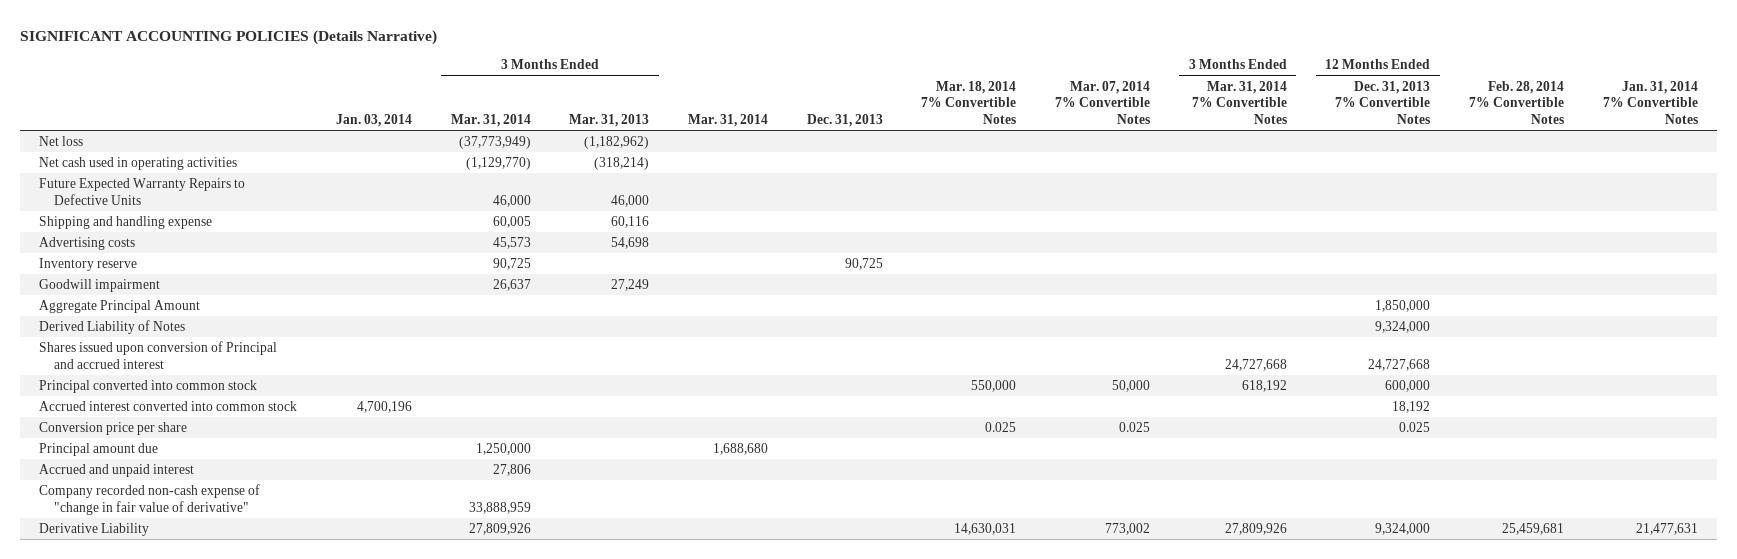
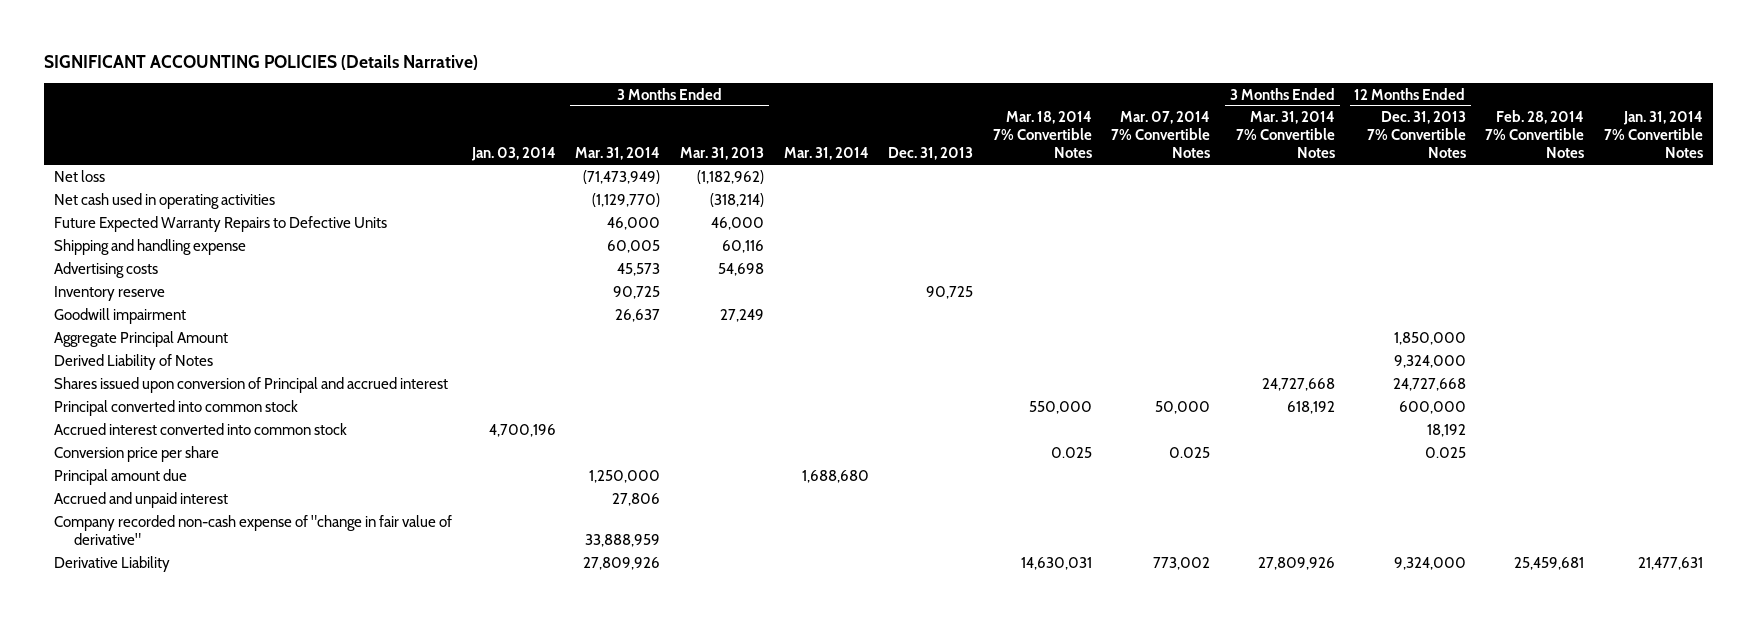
- Net loss | | (37,773,949) | (1,182,962) | | | | | | | |
+ Net loss | | (71,473,949) | (1,182,962) | | | | | | | |

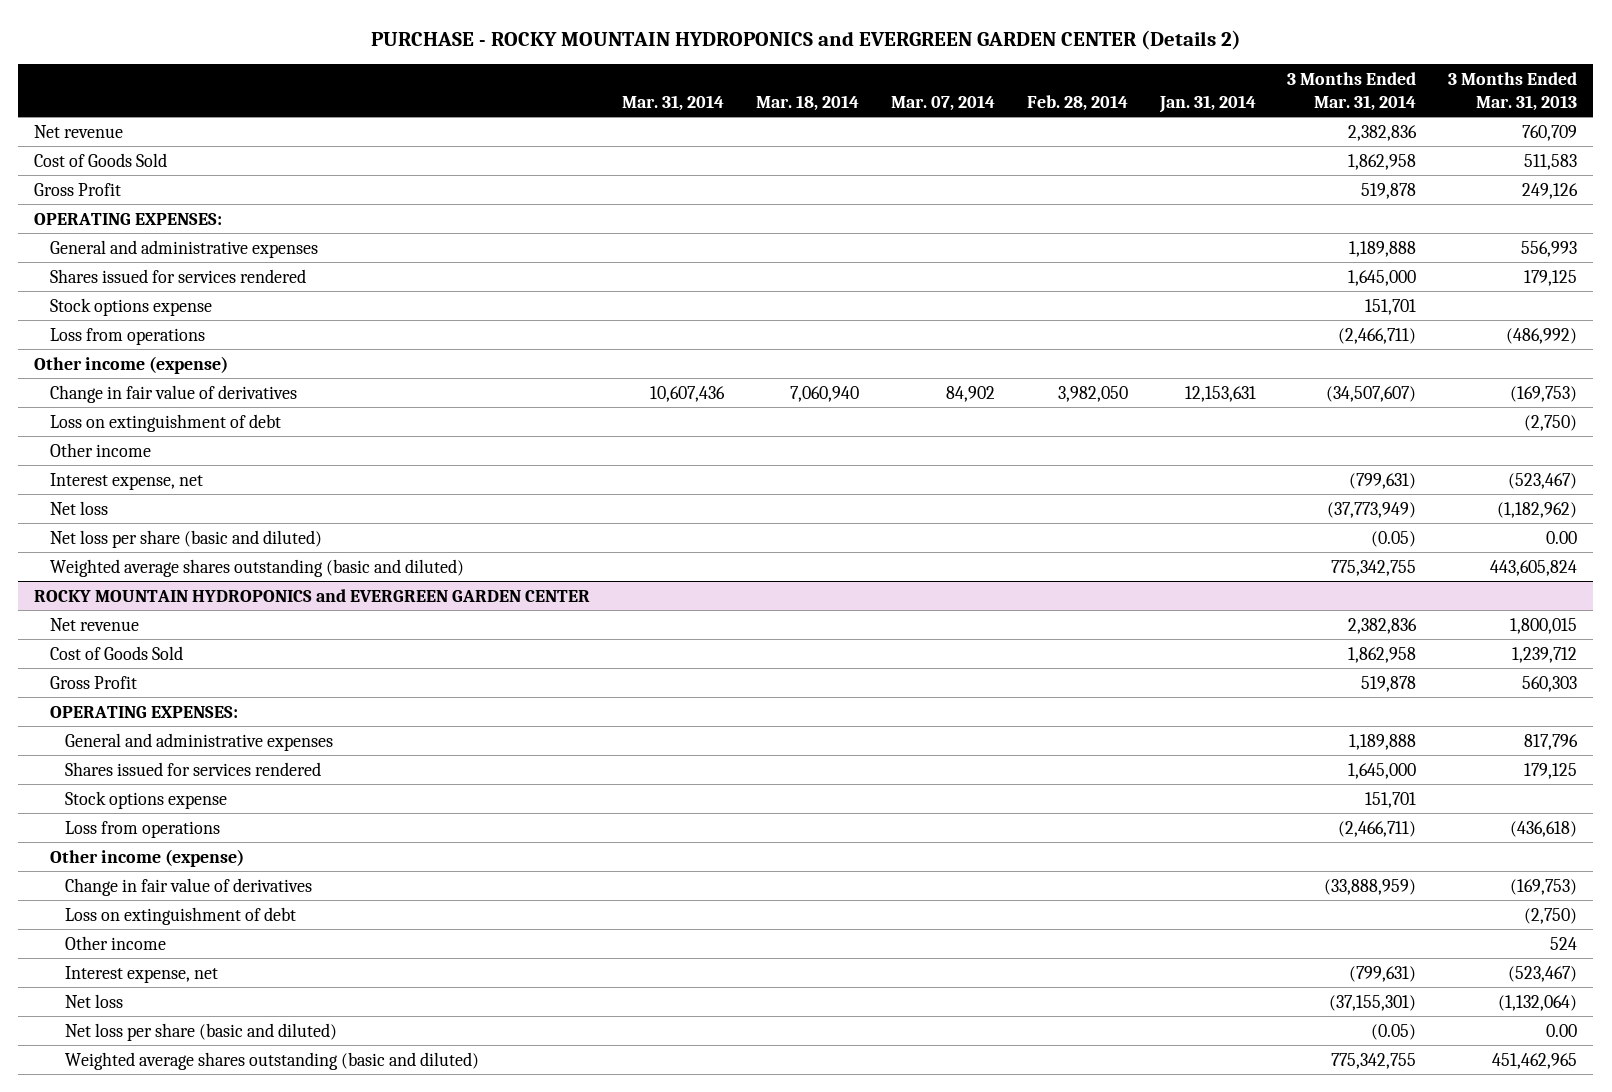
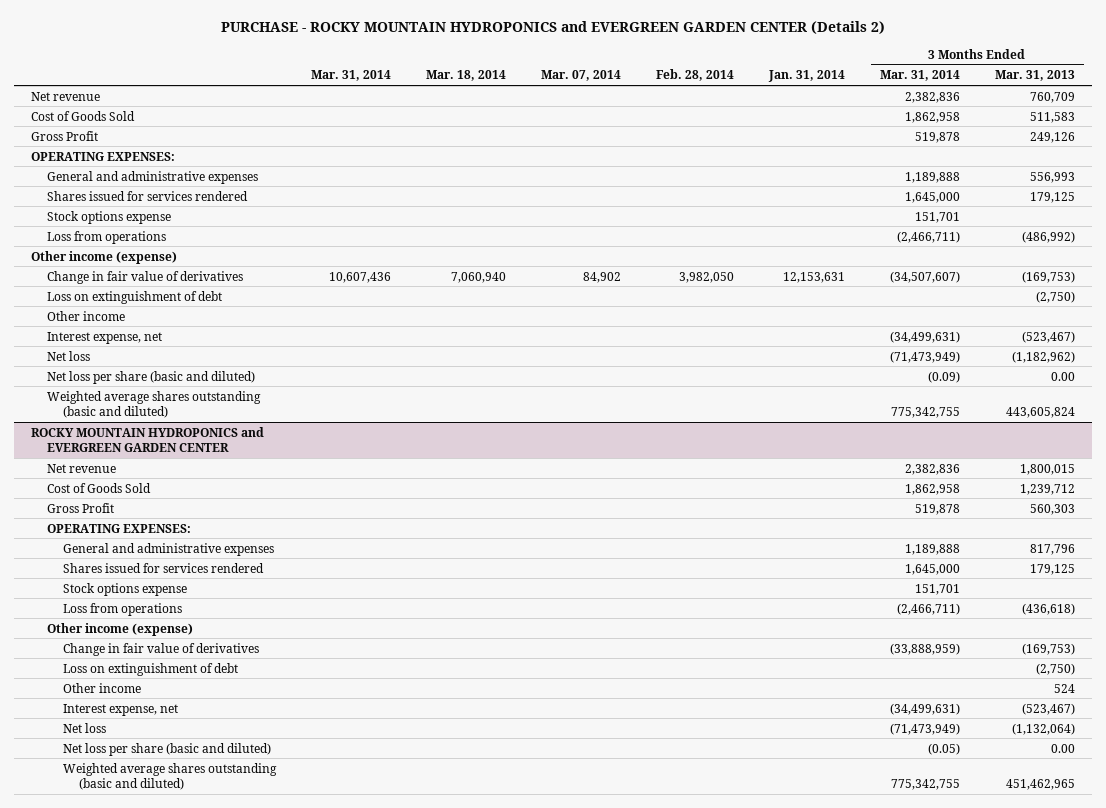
- Interest expense, net | | | | | | (799,631) | (523,467)
- Net loss | | | | | | (37,773,949) | (1,182,962)
- Net loss per share (basic and diluted) | | | | | | (0.05) | 0.00
+ Interest expense, net | | | | | | (34,499,631) | (523,467)
+ Net loss | | | | | | (71,473,949) | (1,182,962)
+ Net loss per share (basic and diluted) | | | | | | (0.09) | 0.00
@ ROCKY MOUNTAIN HYDROPONICS and EVERGREEN GARDEN CENTER
- Interest expense, net | | | | | | (799,631) | (523,467)
- Net loss | | | | | | (37,155,301) | (1,132,064)
+ Interest expense, net | | | | | | (34,499,631) | (523,467)
+ Net loss | | | | | | (71,473,949) | (1,132,064)

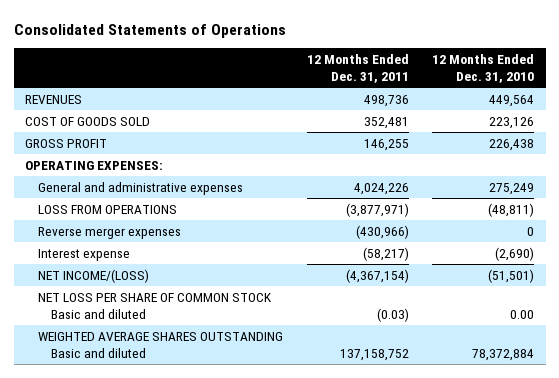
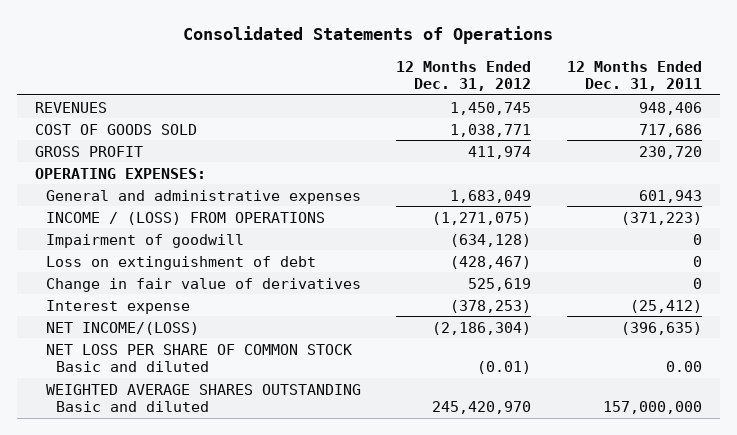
- | 12 Months Ended Dec. 31, 2011 | 12 Months Ended Dec. 31, 2010
+ | 12 Months Ended Dec. 31, 2012 | 12 Months Ended Dec. 31, 2011
- REVENUES | 498,736 | 449,564
- COST OF GOODS SOLD | 352,481 | 223,126
- GROSS PROFIT | 146,255 | 226,438
+ REVENUES | 1,450,745 | 948,406
+ COST OF GOODS SOLD | 1,038,771 | 717,686
+ GROSS PROFIT | 411,974 | 230,720
- General and administrative expenses | 4,024,226 | 275,249
- LOSS FROM OPERATIONS | (3,877,971) | (48,811)
- Reverse merger expenses | (430,966) | 0
- Interest expense | (58,217) | (2,690)
- NET INCOME/(LOSS) | (4,367,154) | (51,501)
- NET LOSS PER SHARE OF COMMON STOCK Basic and diluted | (0.03) | 0.00
- WEIGHTED AVERAGE SHARES OUTSTANDING Basic and diluted | 137,158,752 | 78,372,884
+ General and administrative expenses | 1,683,049 | 601,943
+ INCOME / (LOSS) FROM OPERATIONS | (1,271,075) | (371,223)
+ Impairment of goodwill | (634,128) | 0
+ Loss on extinguishment of debt | (428,467) | 0
+ Change in fair value of derivatives | 525,619 | 0
+ Interest expense | (378,253) | (25,412)
+ NET INCOME/(LOSS) | (2,186,304) | (396,635)
+ NET LOSS PER SHARE OF COMMON STOCK Basic and diluted | (0.01) | 0.00
+ WEIGHTED AVERAGE SHARES OUTSTANDING Basic and diluted | 245,420,970 | 157,000,000

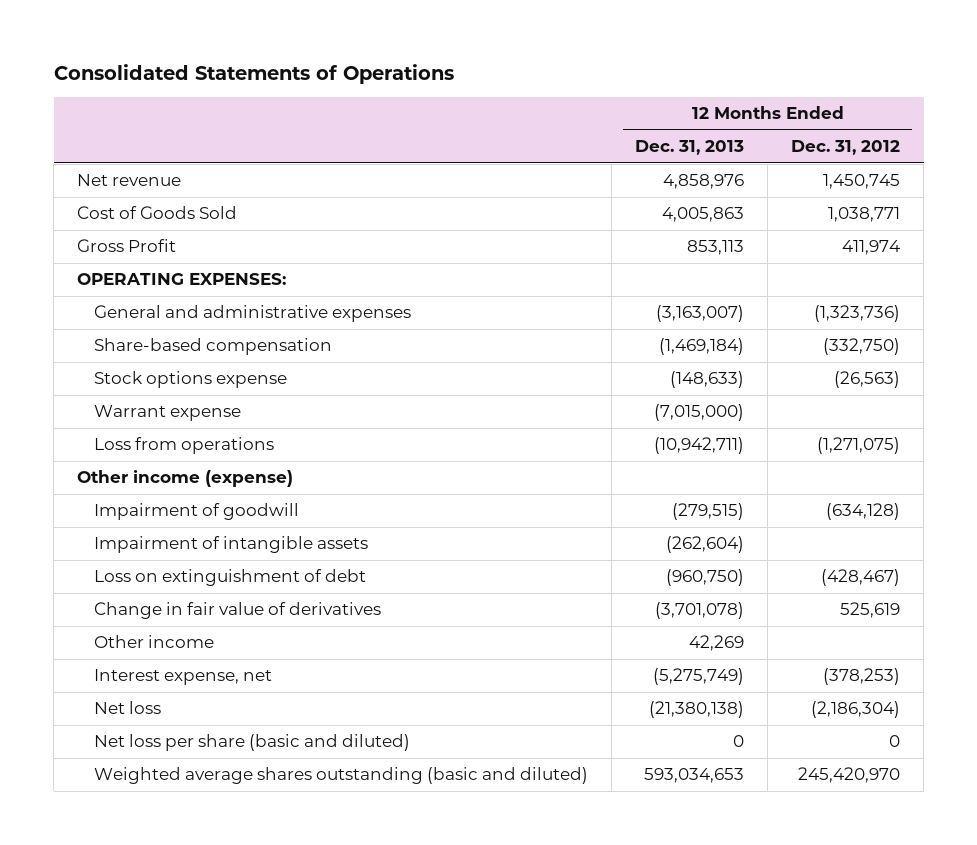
- | 12 Months Ended Dec. 31, 2012 | 12 Months Ended Dec. 31, 2011
+ | 12 Months Ended Dec. 31, 2013 | 12 Months Ended Dec. 31, 2012
- REVENUES | 1,450,745 | 948,406
- COST OF GOODS SOLD | 1,038,771 | 717,686
- GROSS PROFIT | 411,974 | 230,720
+ Net revenue | 4,858,976 | 1,450,745
+ Cost of Goods Sold | 4,005,863 | 1,038,771
+ Gross Profit | 853,113 | 411,974
- General and administrative expenses | 1,683,049 | 601,943
- INCOME / (LOSS) FROM OPERATIONS | (1,271,075) | (371,223)
+ General and administrative expenses | (3,163,007) | (1,323,736)
+ Share-based compensation | (1,469,184) | (332,750)
+ Stock options expense | (148,633) | (26,563)
+ Warrant expense | (7,015,000) |
+ Loss from operations | (10,942,711) | (1,271,075)
+ Other income (expense)
+ Impairment of intangible assets | (262,604) |
- Interest expense | (378,253) | (25,412)
- NET INCOME/(LOSS) | (2,186,304) | (396,635)
- NET LOSS PER SHARE OF COMMON STOCK Basic and diluted | (0.01) | 0.00
- WEIGHTED AVERAGE SHARES OUTSTANDING Basic and diluted | 245,420,970 | 157,000,000
+ Other income | 42,269 |
+ Interest expense, net | (5,275,749) | (378,253)
+ Net loss | (21,380,138) | (2,186,304)
+ Net loss per share (basic and diluted) | 0 | 0
+ Weighted average shares outstanding (basic and diluted) | 593,034,653 | 245,420,970

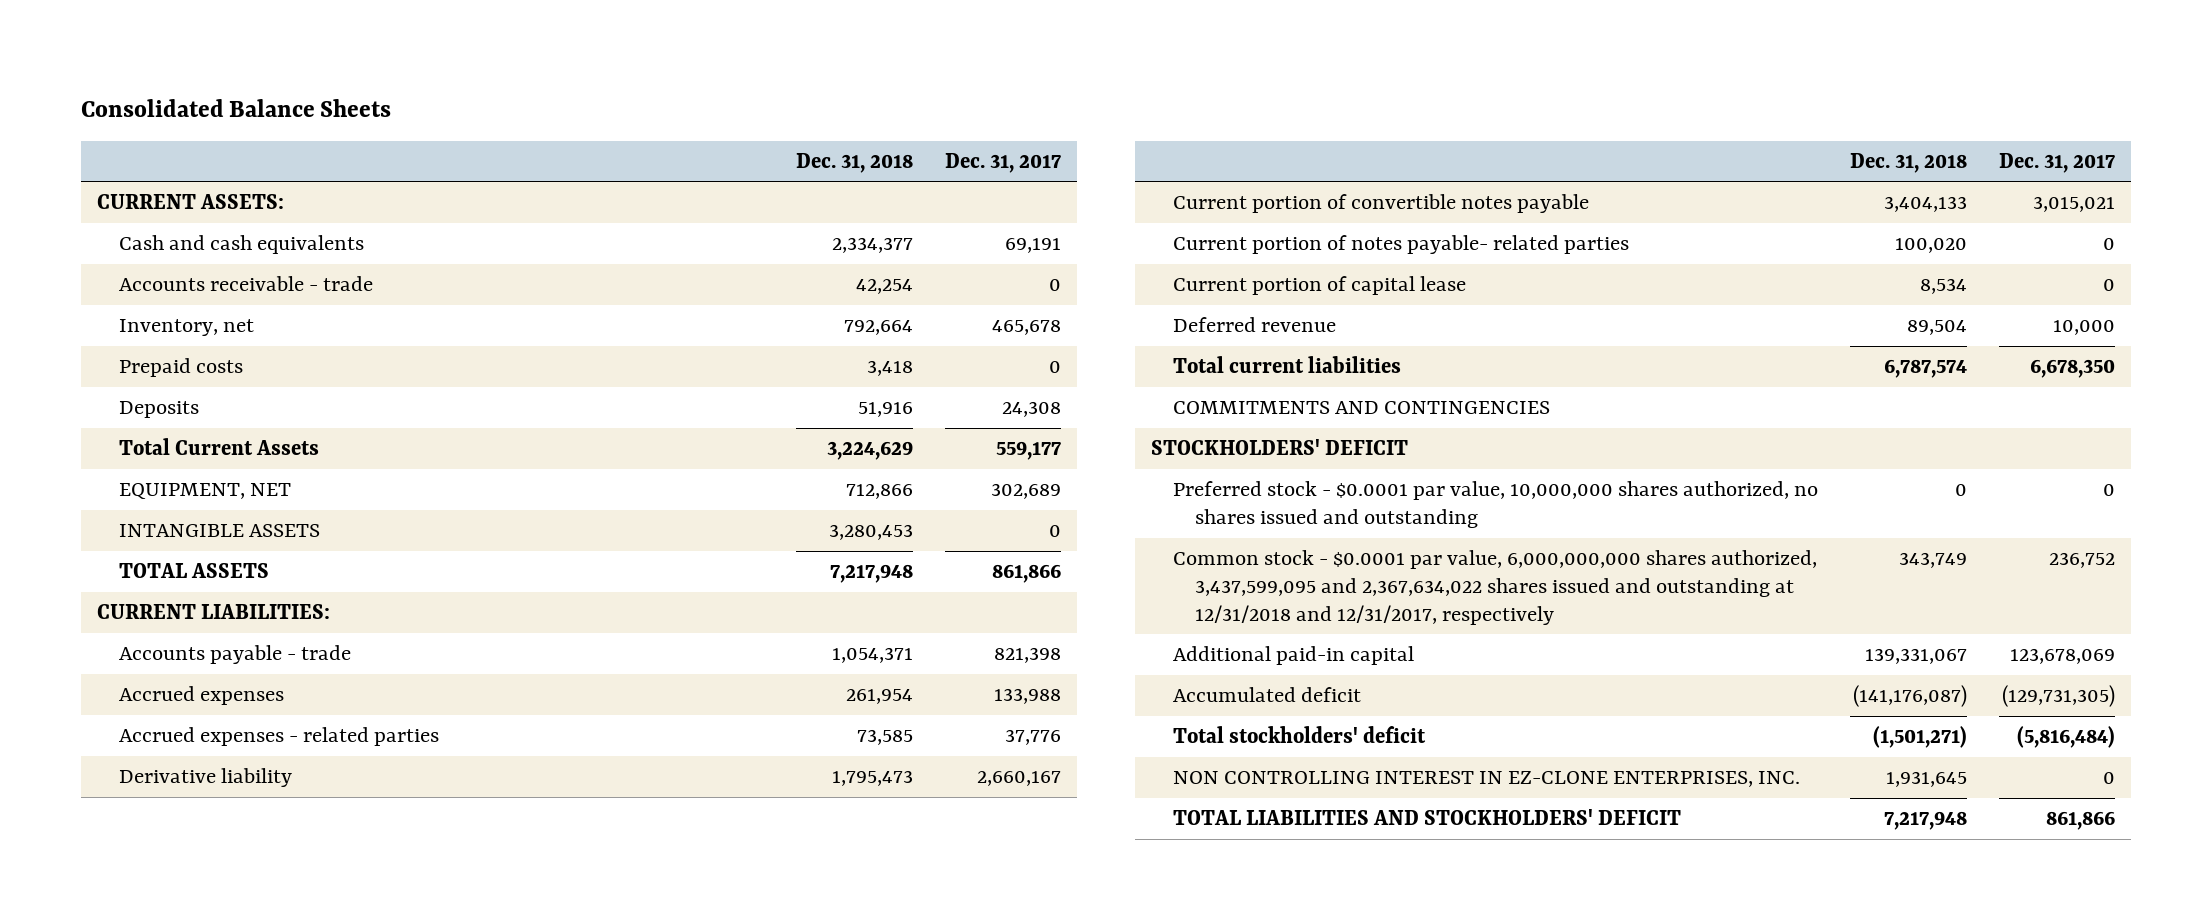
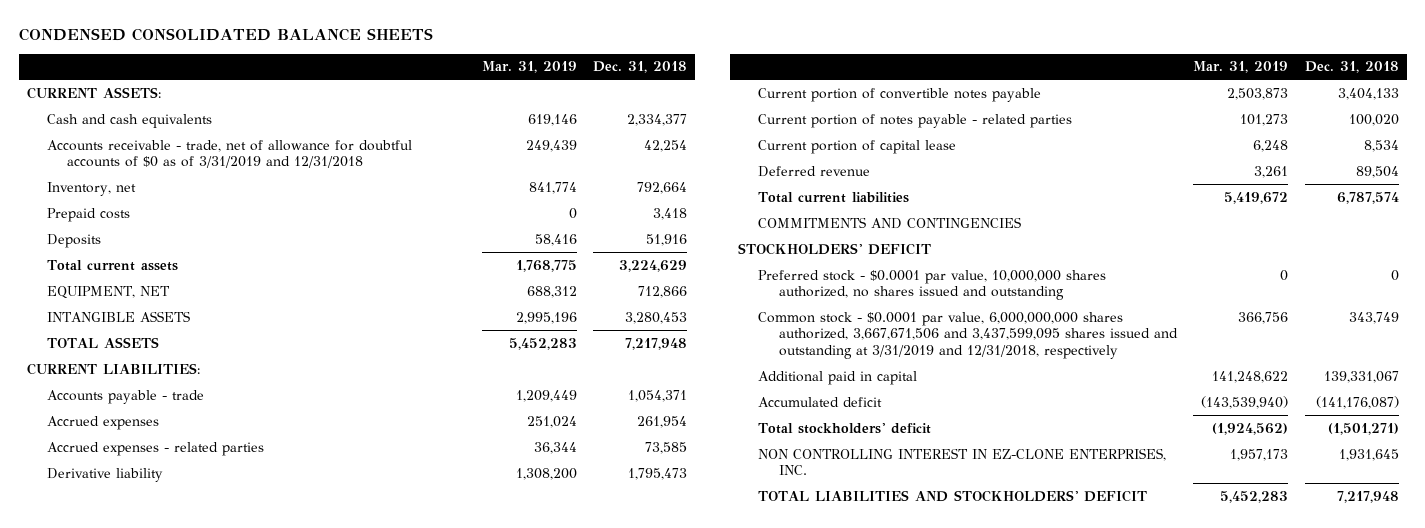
- Consolidated Balance Sheets
+ CONDENSED CONSOLIDATED BALANCE SHEETS
- | Dec. 31, 2018 | Dec. 31, 2017
+ | Mar. 31, 2019 | Dec. 31, 2018
- Accounts receivable - trade | 42,254 | 0
+ Accounts receivable - trade, net of allowance for doubtful accounts of $0 as of 3/31/2019 and 12/31/2018 | 249,439 | 42,254
- Total Current Assets | 3,224,629 | 559,177
+ Total current assets | 1,768,775 | 3,224,629
- Current portion of notes payable- related parties | 100,020 | 0
+ Current portion of notes payable - related parties | 101,273 | 100,020
- Common stock - $0.0001 par value, 6,000,000,000 shares authorized, 3,437,599,095 and 2,367,634,022 shares issued and outstanding at 12/31/2018 and 12/31/2017, respectively | 343,749 | 236,752
- Additional paid-in capital | 139,331,067 | 123,678,069
+ Common stock - $0.0001 par value, 6,000,000,000 shares authorized, 3,667,671,506 and 3,437,599,095 shares issued and outstanding at 3/31/2019 and 12/31/2018, respectively | 366,756 | 343,749
+ Additional paid in capital | 141,248,622 | 139,331,067

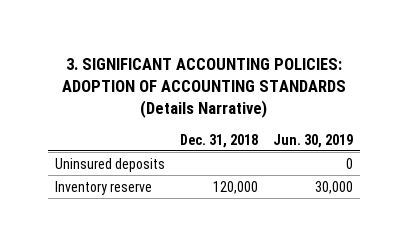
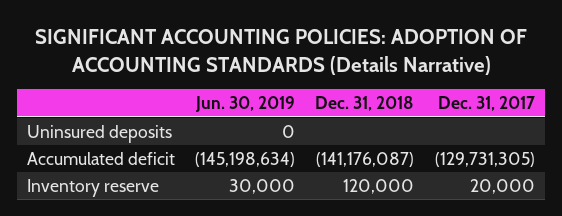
- 3. SIGNIFICANT ACCOUNTING POLICIES: ADOPTION OF ACCOUNTING STANDARDS (Details Narrative)
+ SIGNIFICANT ACCOUNTING POLICIES: ADOPTION OF ACCOUNTING STANDARDS (Details Narrative)
- | Dec. 31, 2018 | Jun. 30, 2019
+ | Jun. 30, 2019 | Dec. 31, 2018 | Dec. 31, 2017
+ Accumulated deficit | (145,198,634) | (141,176,087) | (129,731,305)

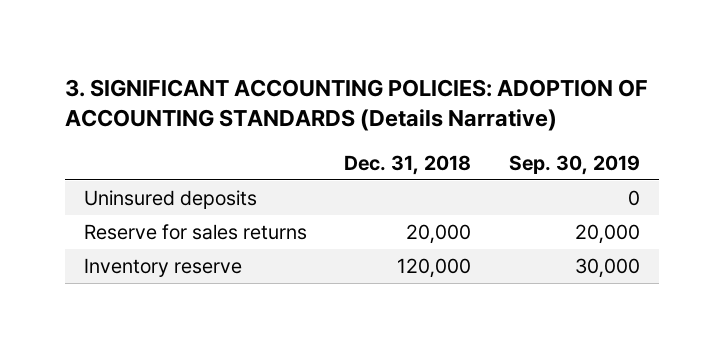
- SIGNIFICANT ACCOUNTING POLICIES: ADOPTION OF ACCOUNTING STANDARDS (Details Narrative)
+ 3. SIGNIFICANT ACCOUNTING POLICIES: ADOPTION OF ACCOUNTING STANDARDS (Details Narrative)
- | Jun. 30, 2019 | Dec. 31, 2018 | Dec. 31, 2017
+ | Dec. 31, 2018 | Sep. 30, 2019
- Accumulated deficit | (145,198,634) | (141,176,087) | (129,731,305)
+ Reserve for sales returns | 20,000 | 20,000

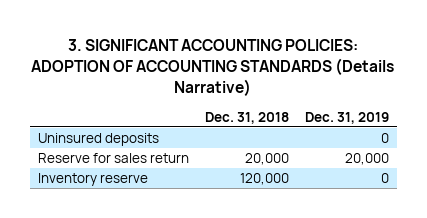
- | Dec. 31, 2018 | Sep. 30, 2019
+ | Dec. 31, 2018 | Dec. 31, 2019
- Reserve for sales returns | 20,000 | 20,000
+ Reserve for sales return | 20,000 | 20,000

